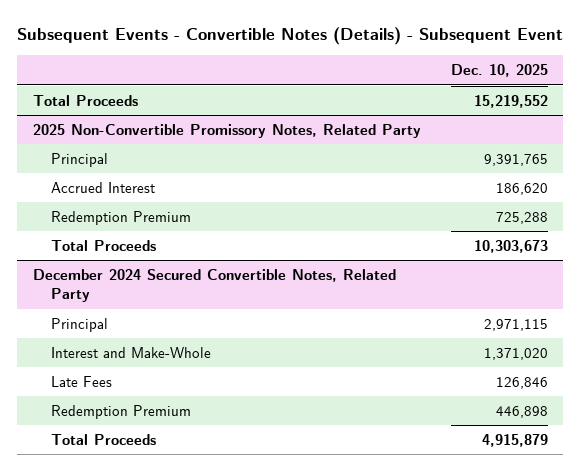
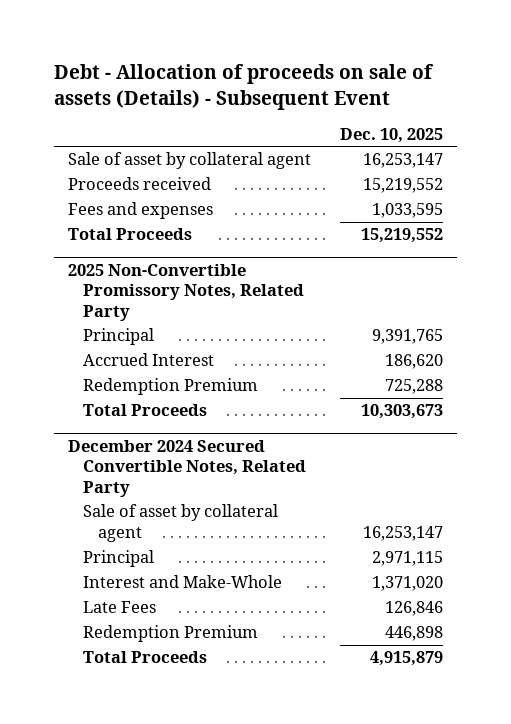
- Subsequent Events - Convertible Notes (Details) - Subsequent Event
+ Debt - Allocation of proceeds on sale of assets (Details) - Subsequent Event
+ Sale of asset by collateral agent | 16,253,147
+ Proceeds received | 15,219,552
+ Fees and expenses | 1,033,595
@ December 2024 Secured Convertible Notes, Related Party
+ Sale of asset by collateral agent | 16,253,147

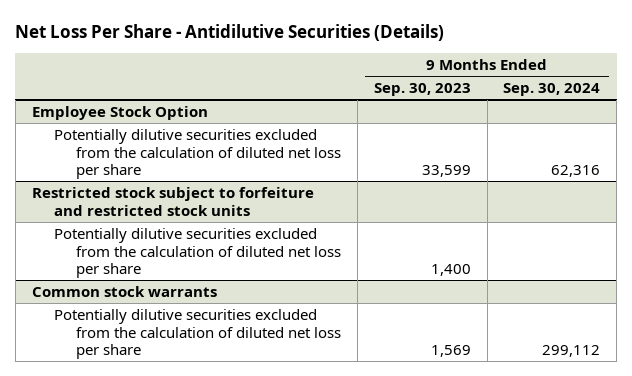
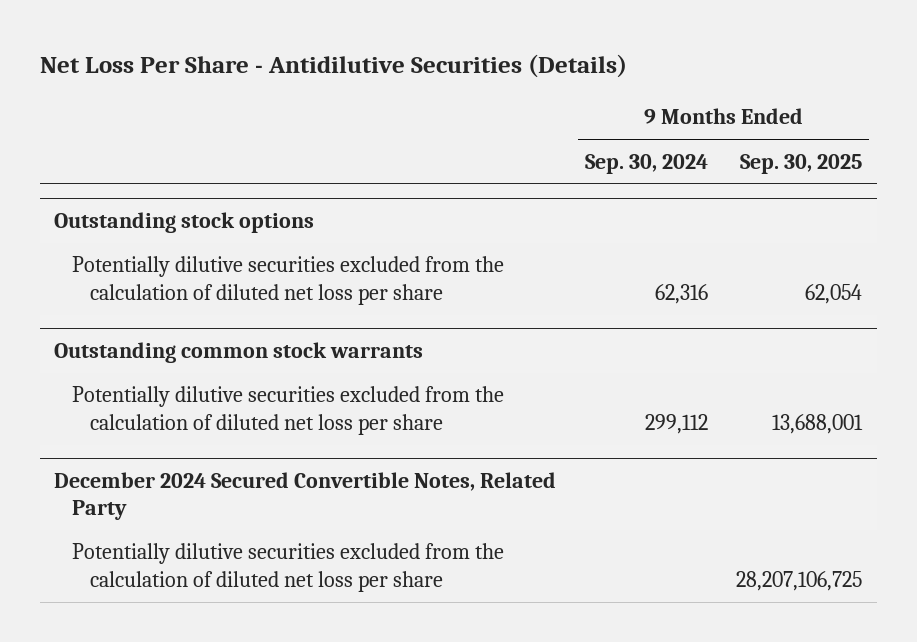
- | 9 Months Ended Sep. 30, 2023 | 9 Months Ended Sep. 30, 2024
+ | 9 Months Ended Sep. 30, 2024 | 9 Months Ended Sep. 30, 2025
- Employee Stock Option
+ Outstanding stock options
- Restricted stock subject to forfeiture and restricted stock units
- Potentially dilutive securities excluded from the calculation of diluted net loss per share | 1,400 |
- Common stock warrants
+ Outstanding common stock warrants
+ December 2024 Secured Convertible Notes, Related Party
+ Potentially dilutive securities excluded from the calculation of diluted net loss per share | | 28,207,106,725

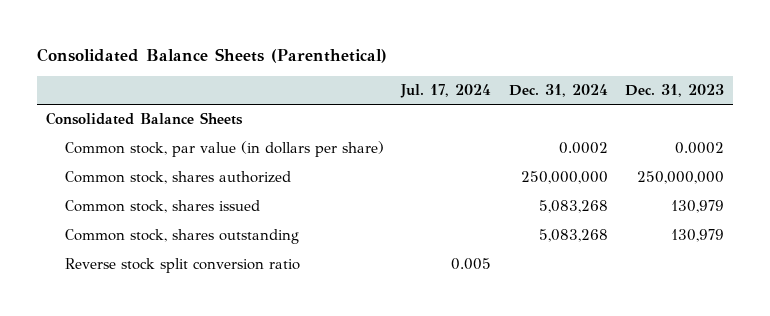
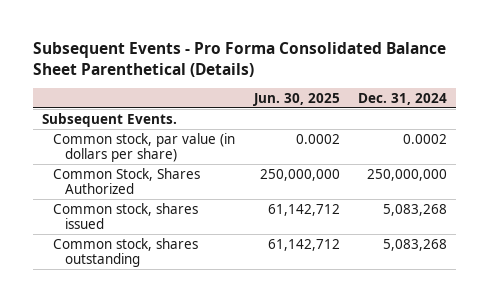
- Consolidated Balance Sheets (Parenthetical)
+ Subsequent Events - Pro Forma Consolidated Balance Sheet Parenthetical (Details)
- | Jul. 17, 2024 | Dec. 31, 2024 | Dec. 31, 2023
+ | Jun. 30, 2025 | Dec. 31, 2024
- Consolidated Balance Sheets
+ Subsequent Events.
- Common stock, shares authorized | | 250,000,000 | 250,000,000
+ Common Stock, Shares Authorized | 250,000,000 | 250,000,000
- Reverse stock split conversion ratio | 0.005 | |

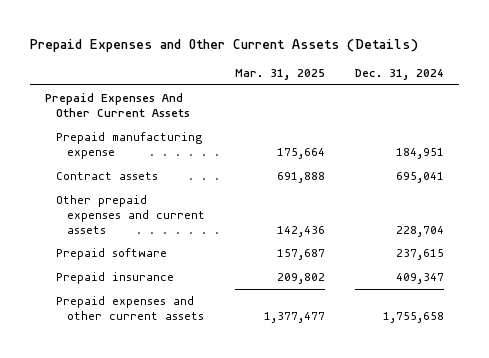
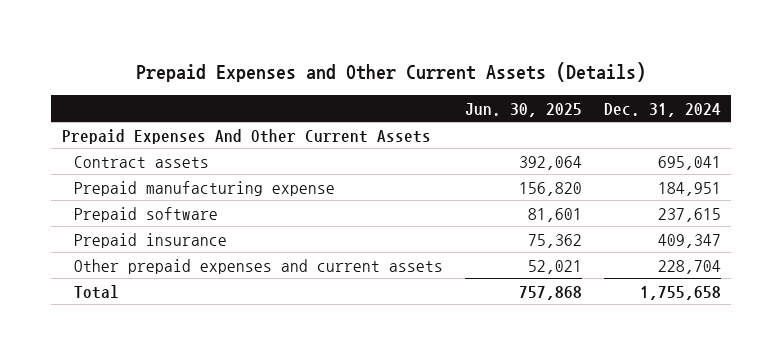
- | Mar. 31, 2025 | Dec. 31, 2024
+ | Jun. 30, 2025 | Dec. 31, 2024
moved down: Prepaid manufacturing expense | 156,820 | 184,951
- Prepaid expenses and other current assets | 1,377,477 | 1,755,658
moved down: Other prepaid expenses and current assets | 52,021 | 228,704
+ Total | 757,868 | 1,755,658

